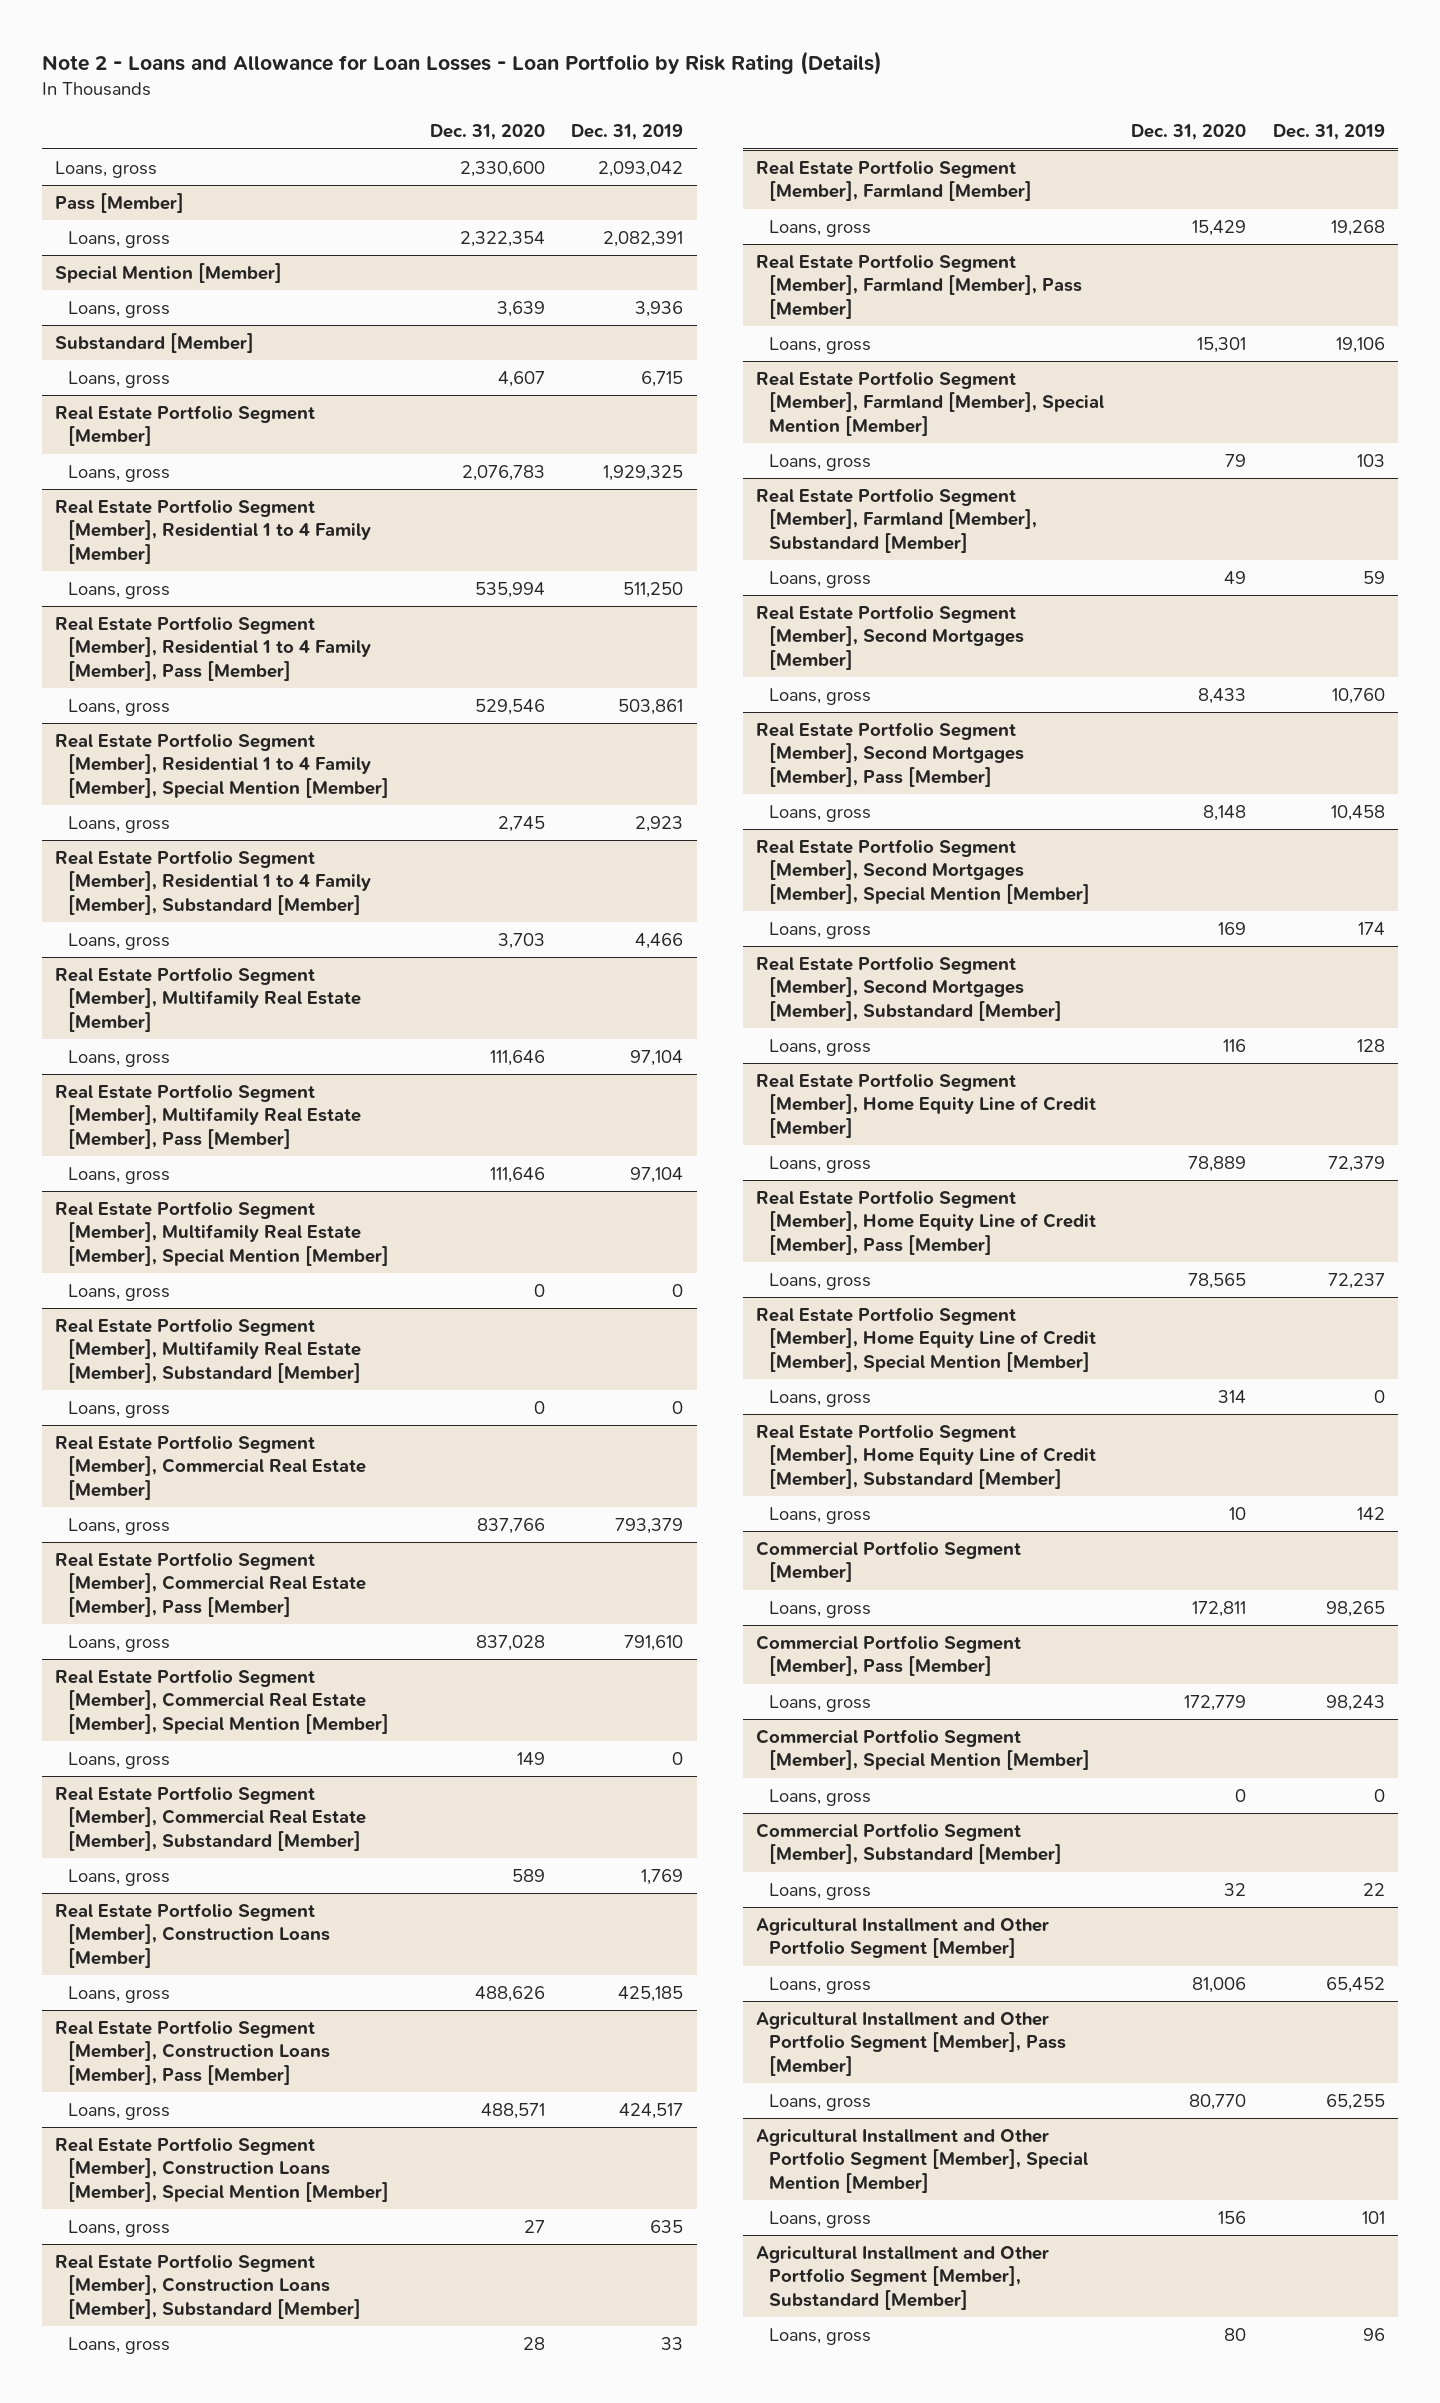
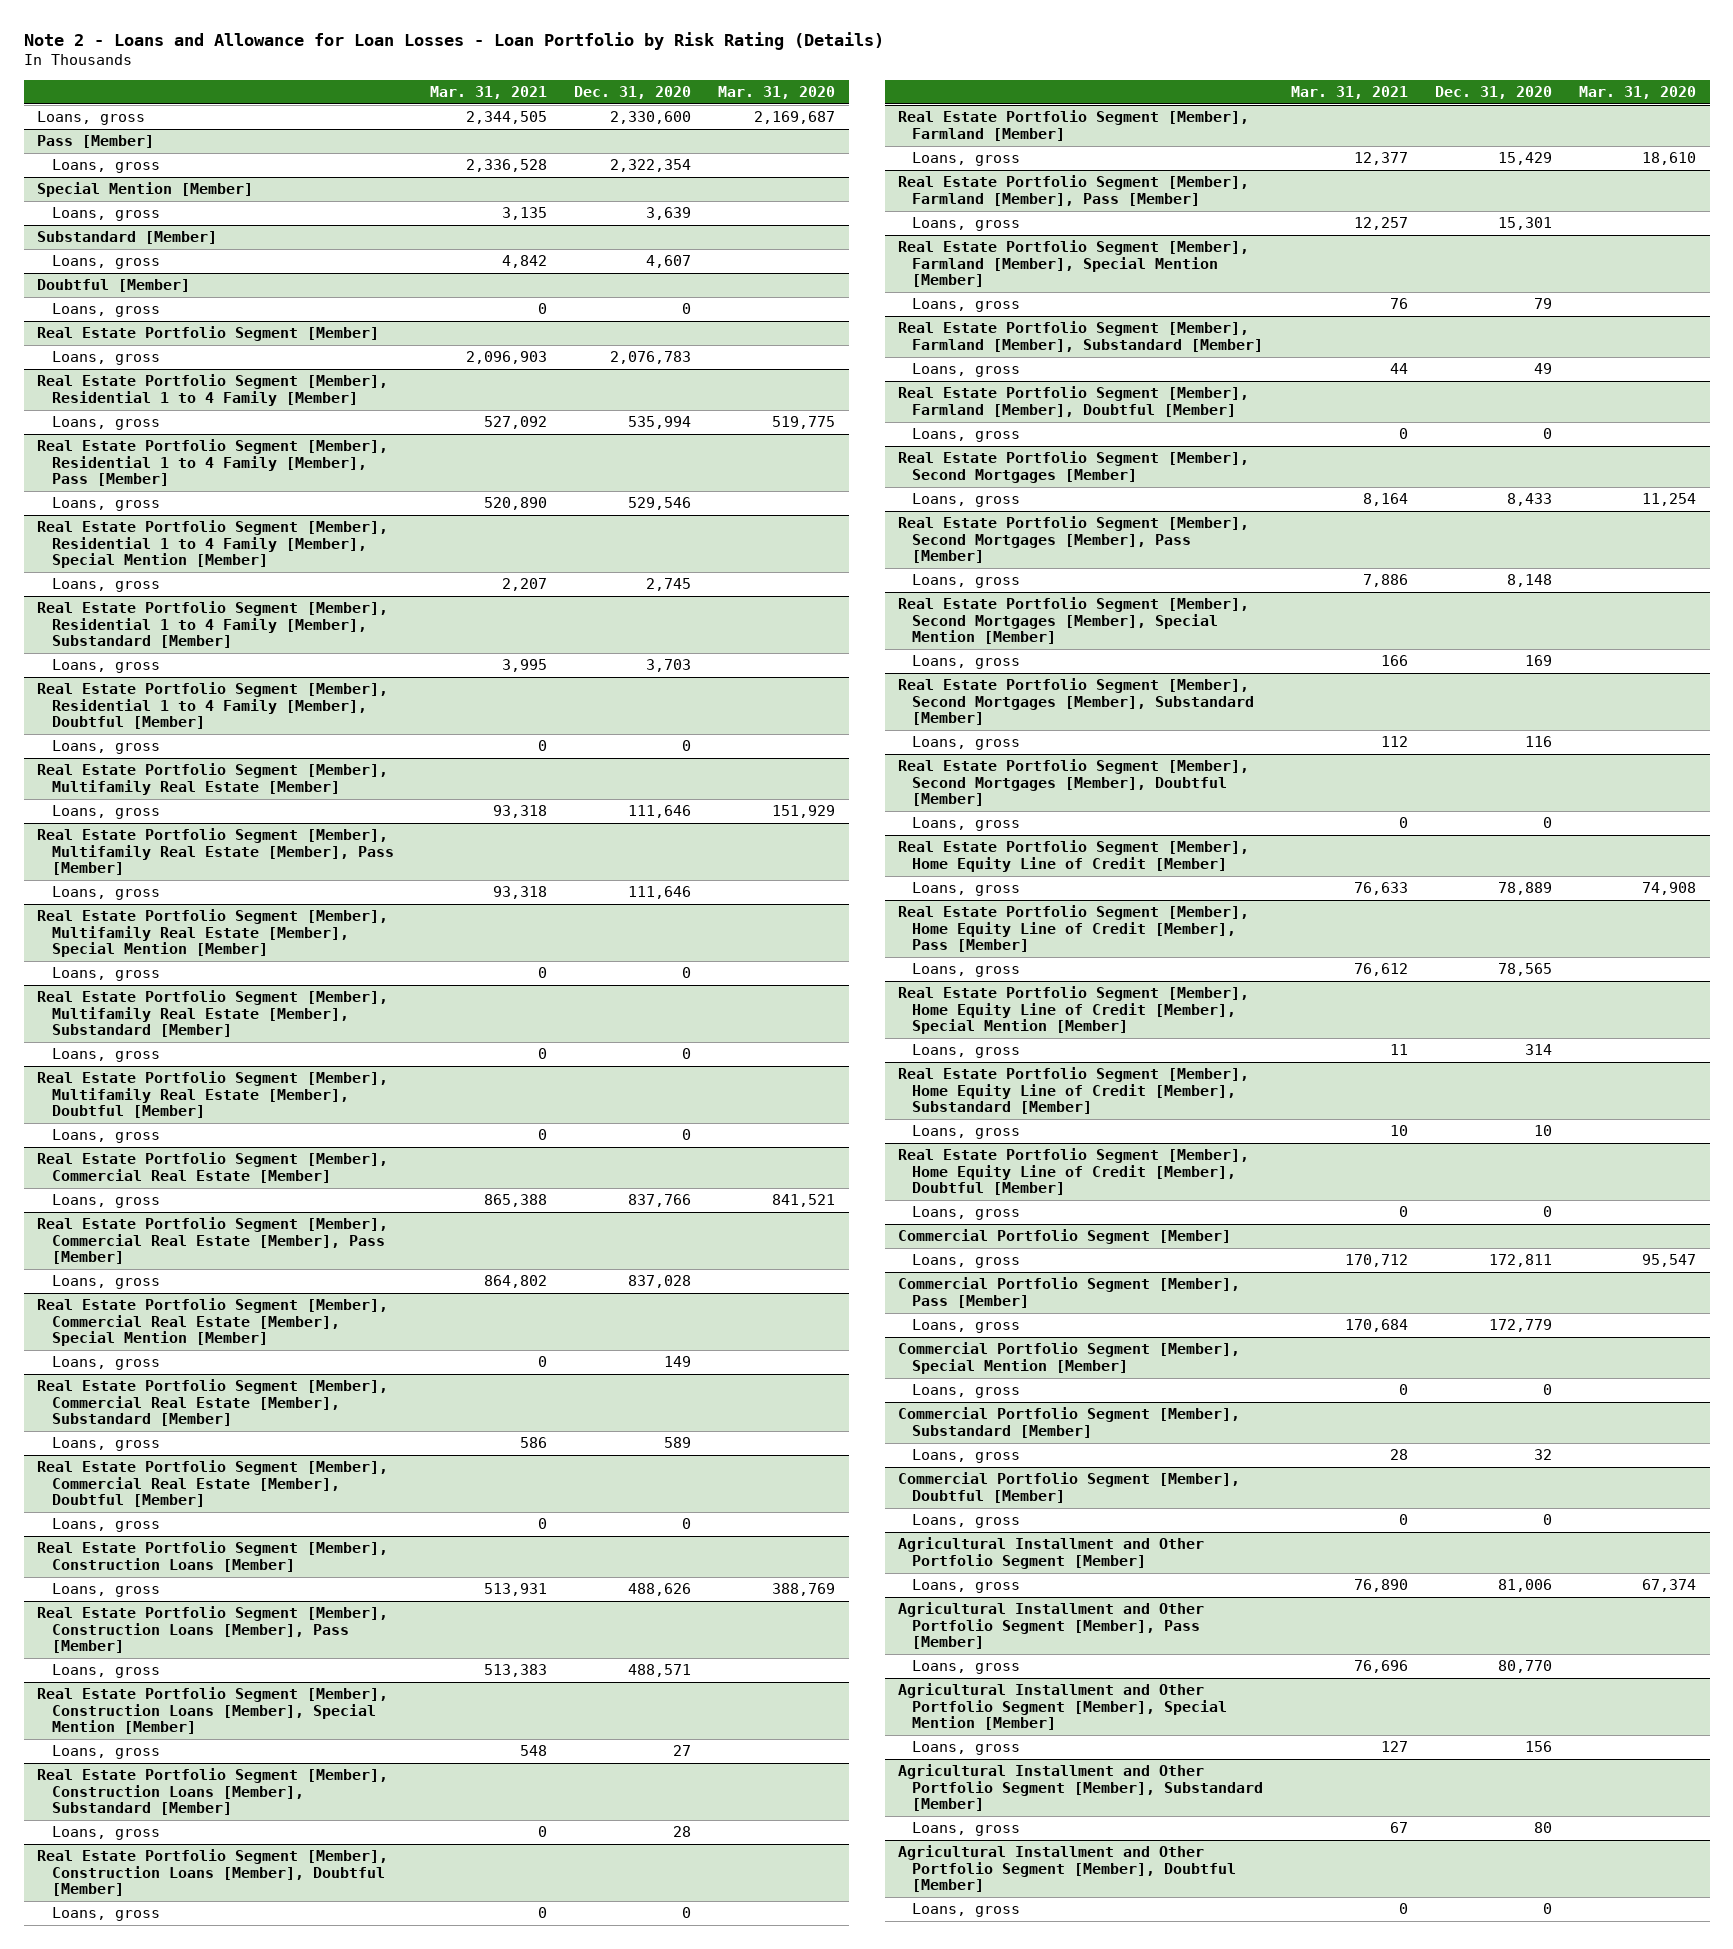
- | Dec. 31, 2020 | Dec. 31, 2019
+ | Mar. 31, 2021 | Dec. 31, 2020 | Mar. 31, 2020
+ Doubtful [Member]
+ Loans, gross | 0 | 0 |
+ Real Estate Portfolio Segment [Member], Residential 1 to 4 Family [Member], Doubtful [Member]
+ Loans, gross | 0 | 0 |
+ Real Estate Portfolio Segment [Member], Multifamily Real Estate [Member], Doubtful [Member]
+ Loans, gross | 0 | 0 |
+ Real Estate Portfolio Segment [Member], Commercial Real Estate [Member], Doubtful [Member]
+ Loans, gross | 0 | 0 |
+ Real Estate Portfolio Segment [Member], Construction Loans [Member], Doubtful [Member]
+ Loans, gross | 0 | 0 |
+ Real Estate Portfolio Segment [Member], Farmland [Member], Doubtful [Member]
+ Loans, gross | 0 | 0 |
+ Real Estate Portfolio Segment [Member], Second Mortgages [Member], Doubtful [Member]
+ Loans, gross | 0 | 0 |
+ Real Estate Portfolio Segment [Member], Home Equity Line of Credit [Member], Doubtful [Member]
+ Loans, gross | 0 | 0 |
+ Commercial Portfolio Segment [Member], Doubtful [Member]
+ Loans, gross | 0 | 0 |
+ Agricultural Installment and Other Portfolio Segment [Member], Doubtful [Member]
+ Loans, gross | 0 | 0 |

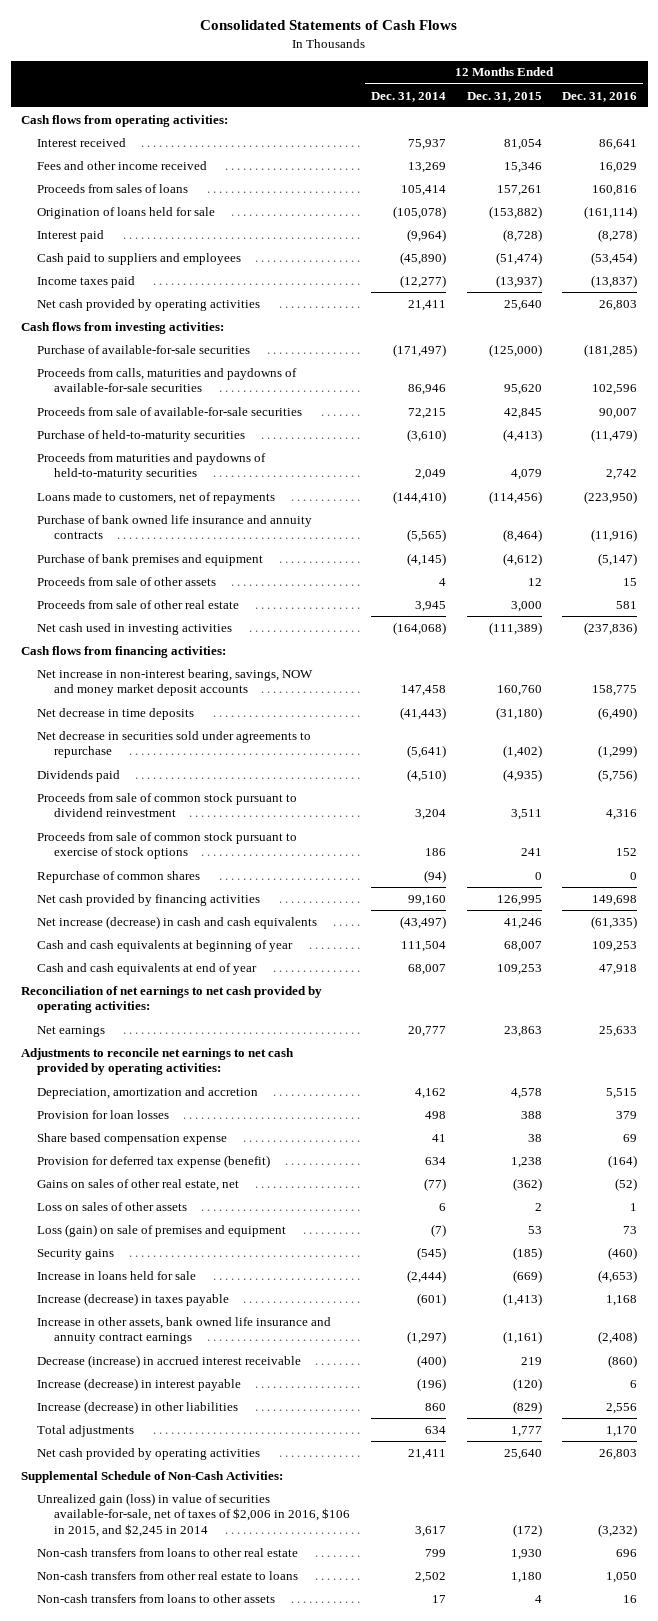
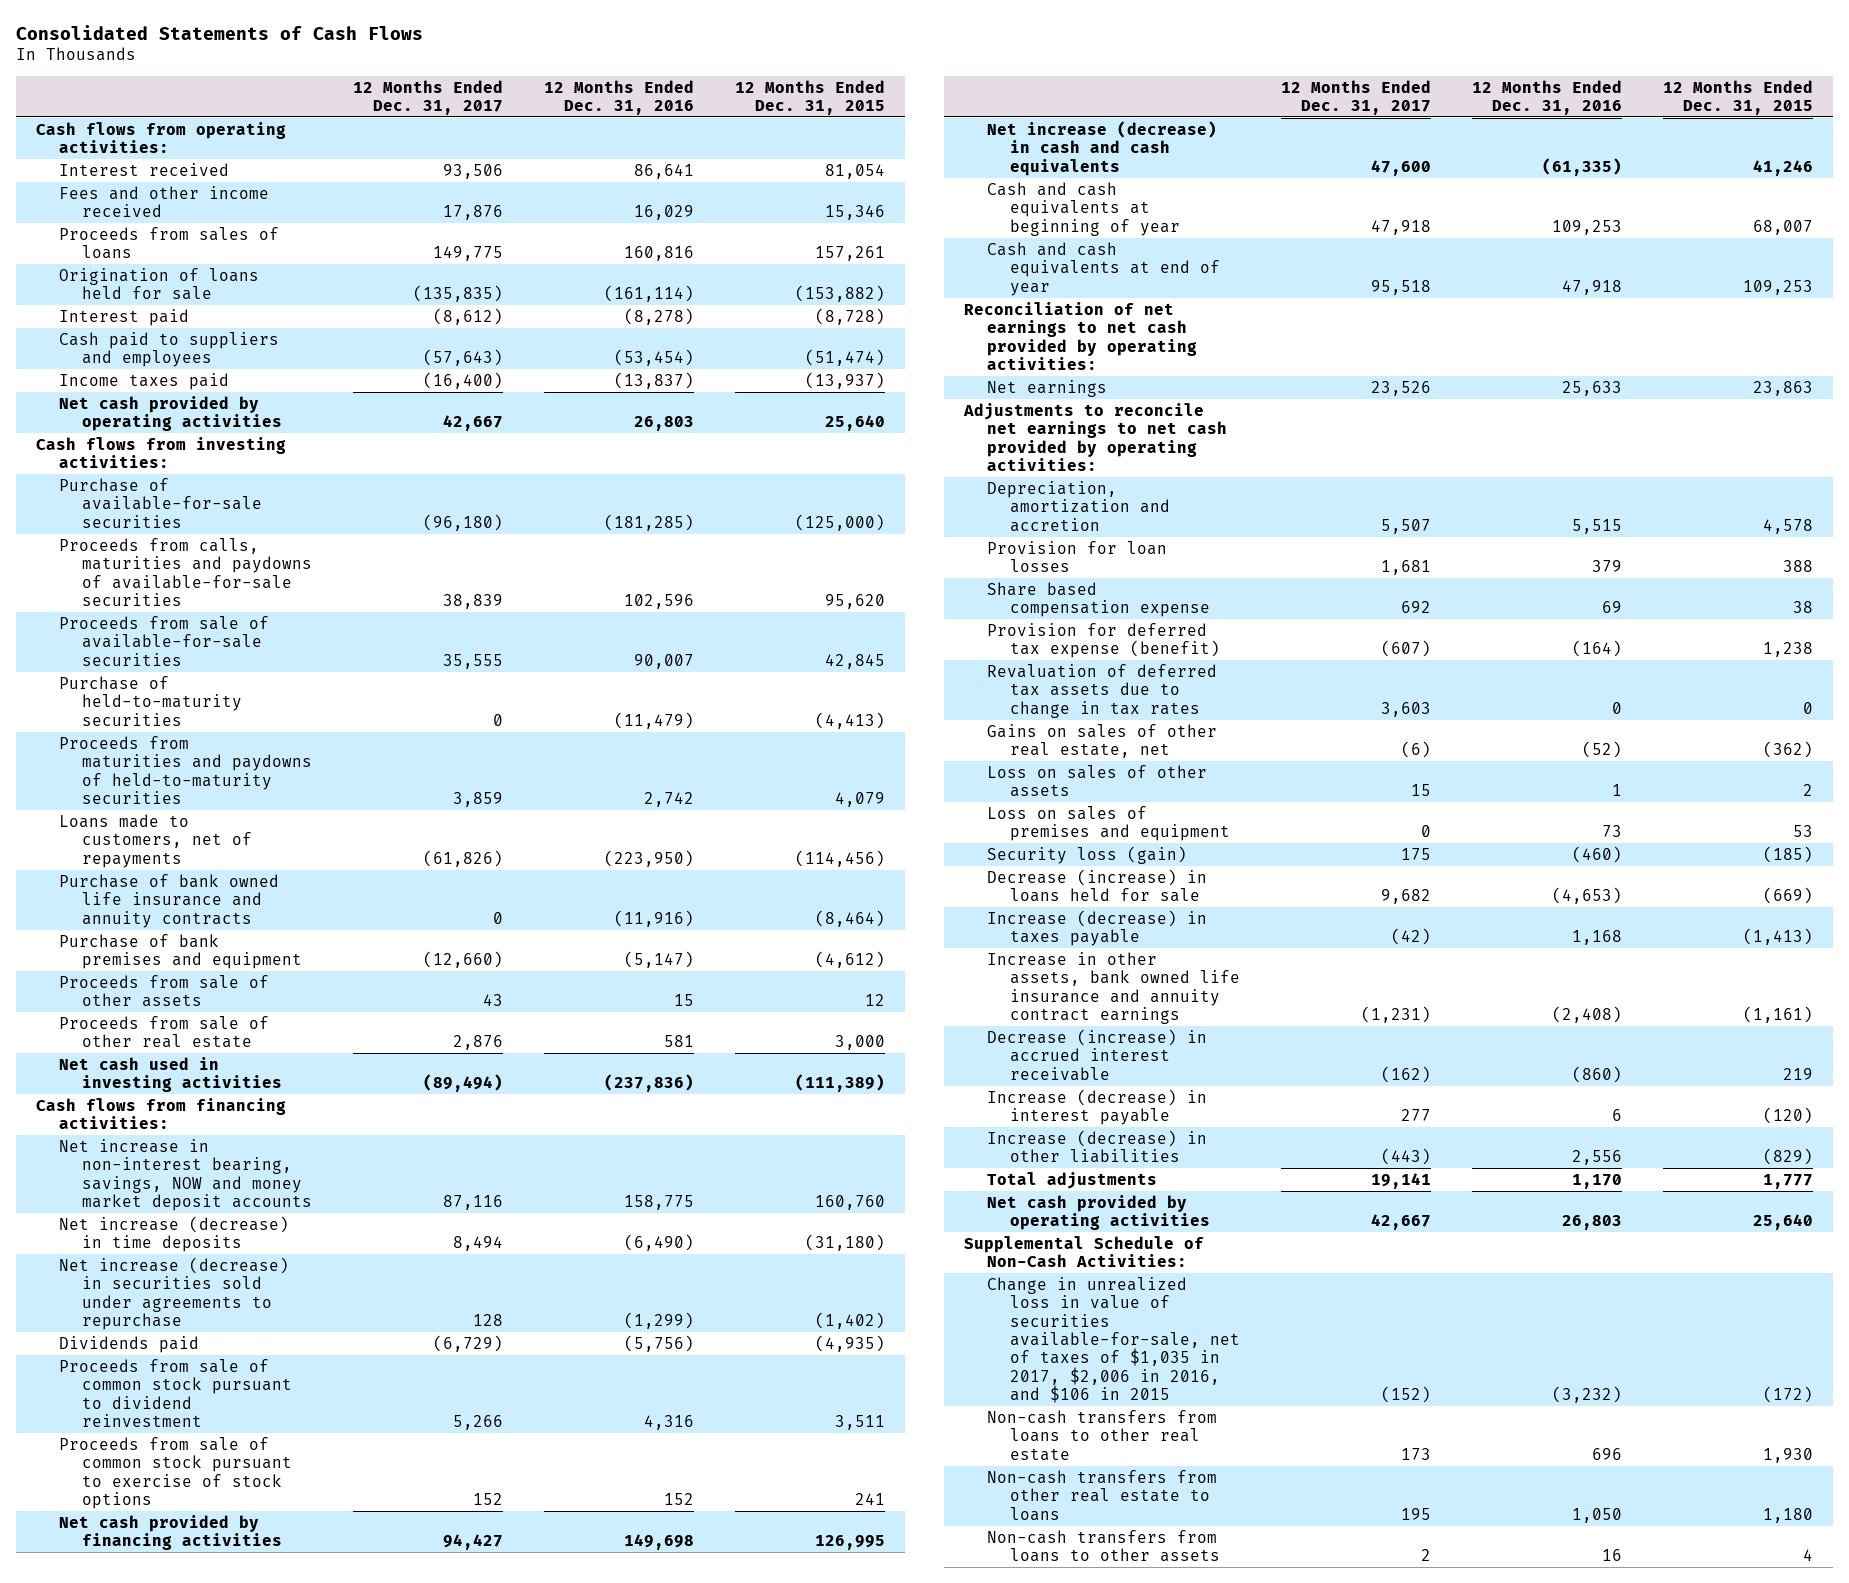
- | 12 Months Ended Dec. 31, 2014 | 12 Months Ended Dec. 31, 2015 | 12 Months Ended Dec. 31, 2016
+ | 12 Months Ended Dec. 31, 2017 | 12 Months Ended Dec. 31, 2016 | 12 Months Ended Dec. 31, 2015
- Net decrease in time deposits | (41,443) | (31,180) | (6,490)
- Net decrease in securities sold under agreements to repurchase | (5,641) | (1,402) | (1,299)
+ Net increase (decrease) in time deposits | 8,494 | (6,490) | (31,180)
+ Net increase (decrease) in securities sold under agreements to repurchase | 128 | (1,299) | (1,402)
- Repurchase of common shares | (94) | 0 | 0
+ Revaluation of deferred tax assets due to change in tax rates | 3,603 | 0 | 0
- Loss (gain) on sale of premises and equipment | (7) | 53 | 73
- Security gains | (545) | (185) | (460)
- Increase in loans held for sale | (2,444) | (669) | (4,653)
+ Loss on sales of premises and equipment | 0 | 73 | 53
+ Security loss (gain) | 175 | (460) | (185)
+ Decrease (increase) in loans held for sale | 9,682 | (4,653) | (669)
- Unrealized gain (loss) in value of securities available-for-sale, net of taxes of $2,006 in 2016, $106 in 2015, and $2,245 in 2014 | 3,617 | (172) | (3,232)
+ Change in unrealized loss in value of securities available-for-sale, net of taxes of $1,035 in 2017, $2,006 in 2016, and $106 in 2015 | (152) | (3,232) | (172)

